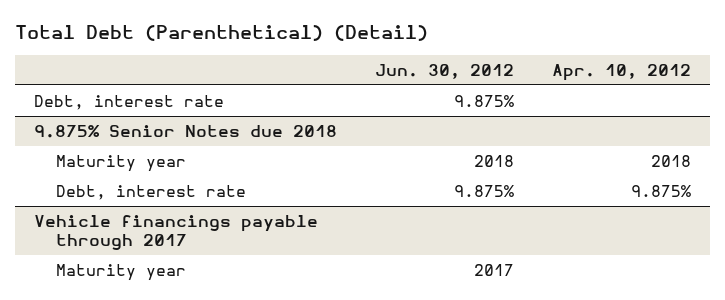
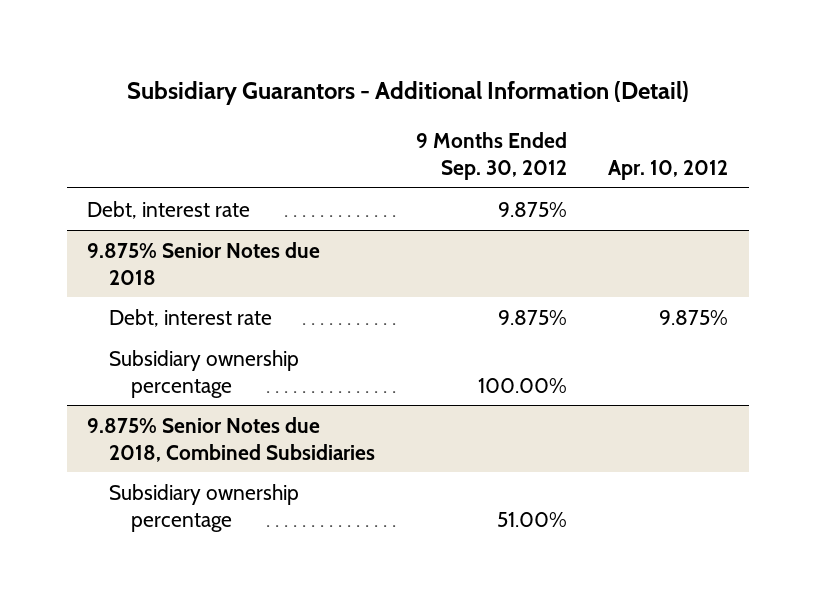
- Total Debt (Parenthetical) (Detail)
+ Subsidiary Guarantors - Additional Information (Detail)
- | Jun. 30, 2012 | Apr. 10, 2012
+ | 9 Months Ended Sep. 30, 2012 | Apr. 10, 2012
@ 9.875% Senior Notes due 2018
- Maturity year | 2018 | 2018
- Vehicle financings payable through 2017
- Maturity year | 2017 |
@ 9.875% Senior Notes due 2018
+ Subsidiary ownership percentage | 100.00% |
+ 9.875% Senior Notes due 2018, Combined Subsidiaries
+ Subsidiary ownership percentage | 51.00% |

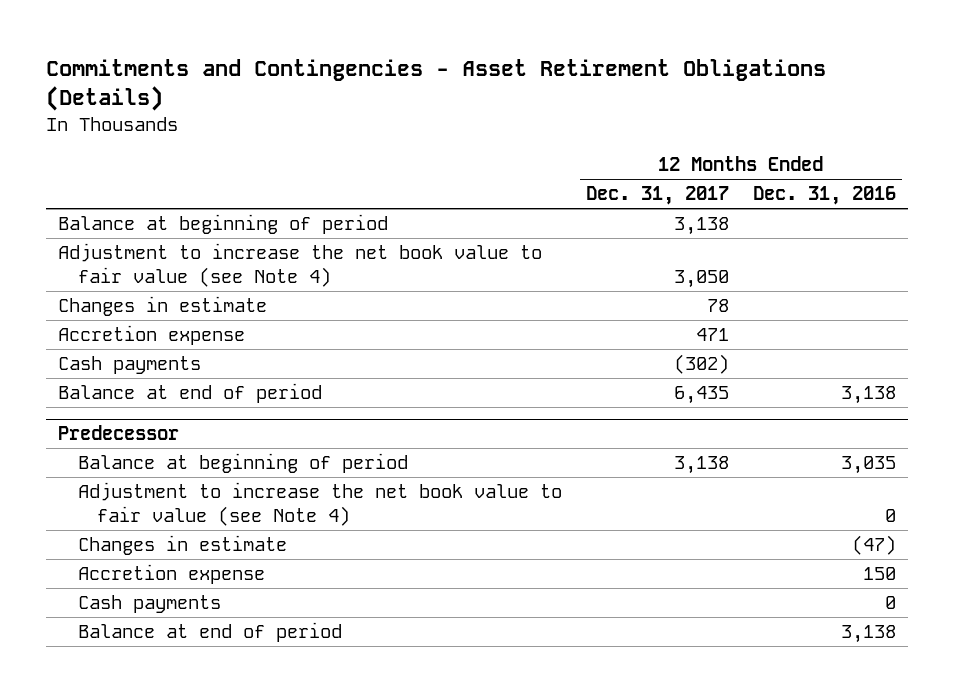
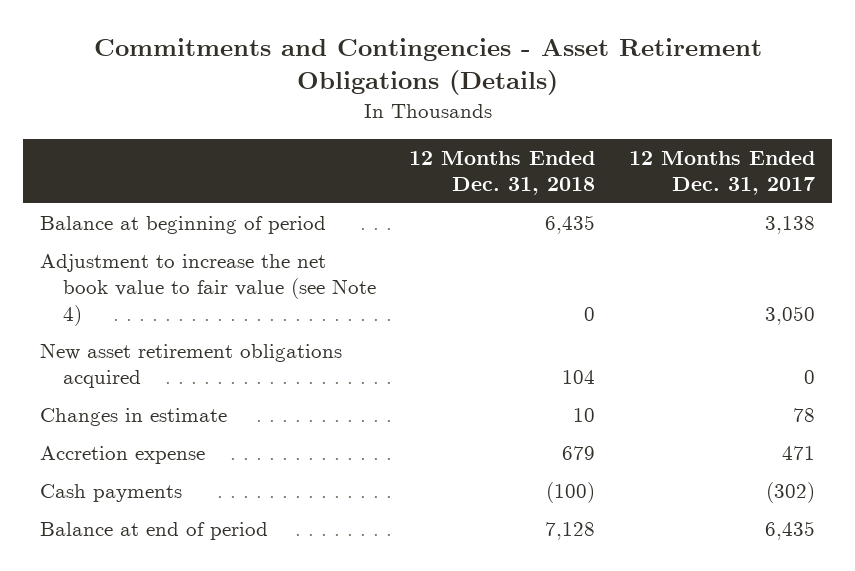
- | 12 Months Ended Dec. 31, 2017 | 12 Months Ended Dec. 31, 2016
+ | 12 Months Ended Dec. 31, 2018 | 12 Months Ended Dec. 31, 2017
+ New asset retirement obligations acquired | 104 | 0
- Predecessor
- Balance at beginning of period | 3,138 | 3,035
- Adjustment to increase the net book value to fair value (see Note 4) | | 0
- Changes in estimate | | (47)
- Accretion expense | | 150
- Cash payments | | 0
- Balance at end of period | | 3,138

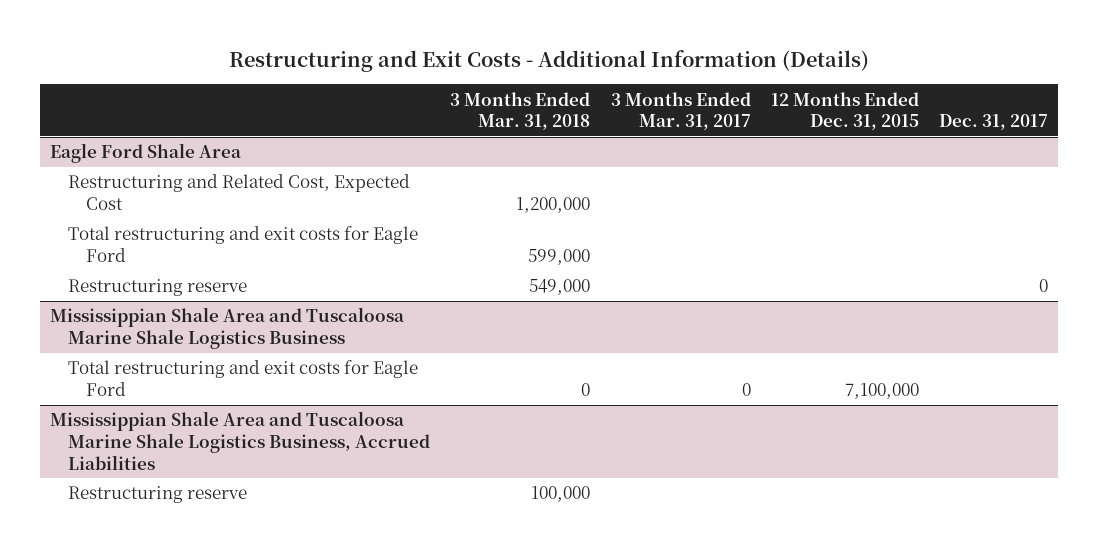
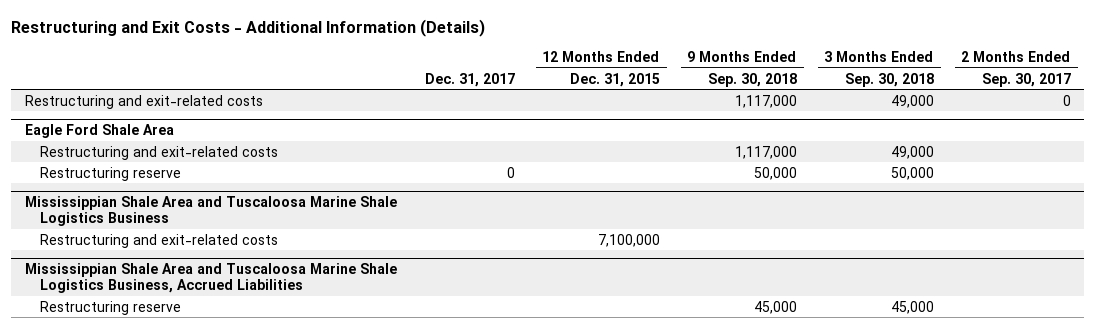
- | 3 Months Ended Mar. 31, 2018 | 3 Months Ended Mar. 31, 2017 | 12 Months Ended Dec. 31, 2015 | Dec. 31, 2017
+ | Dec. 31, 2017 | 12 Months Ended Dec. 31, 2015 | 9 Months Ended Sep. 30, 2018 | 3 Months Ended Sep. 30, 2018 | 2 Months Ended Sep. 30, 2017
+ Restructuring and exit-related costs | | | 1,117,000 | 49,000 | 0
@ Eagle Ford Shale Area
- Restructuring and Related Cost, Expected Cost | 1,200,000 | | |
- Total restructuring and exit costs for Eagle Ford | 599,000 | | |
+ Restructuring and exit-related costs | | | 1,117,000 | 49,000 |
@ Mississippian Shale Area and Tuscaloosa Marine Shale Logistics Business
- Total restructuring and exit costs for Eagle Ford | 0 | 0 | 7,100,000 |
+ Restructuring and exit-related costs | | 7,100,000 | | |

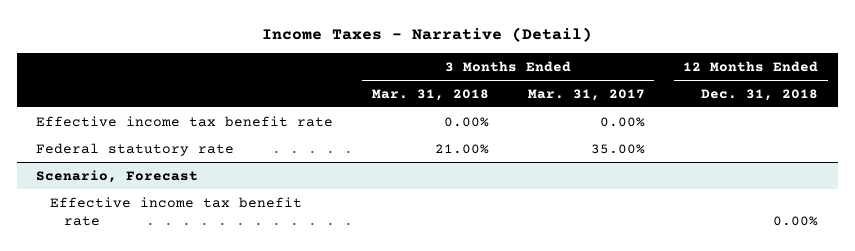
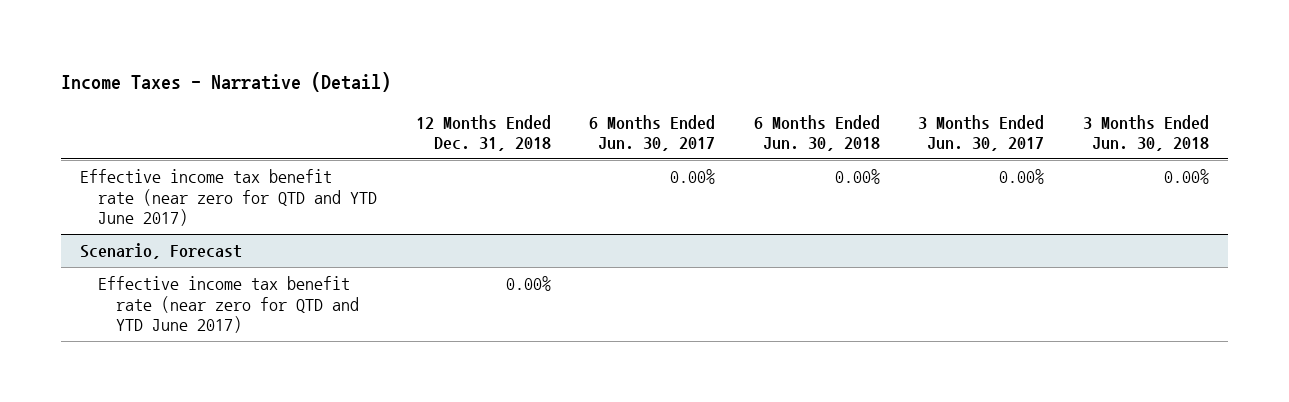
- | 3 Months Ended Mar. 31, 2018 | 3 Months Ended Mar. 31, 2017 | 12 Months Ended Dec. 31, 2018
+ | 12 Months Ended Dec. 31, 2018 | 6 Months Ended Jun. 30, 2017 | 6 Months Ended Jun. 30, 2018 | 3 Months Ended Jun. 30, 2017 | 3 Months Ended Jun. 30, 2018
- Effective income tax benefit rate | 0.00% | 0.00% |
- Federal statutory rate | 21.00% | 35.00% |
+ Effective income tax benefit rate (near zero for QTD and YTD June 2017) | | 0.00% | 0.00% | 0.00% | 0.00%
@ Scenario, Forecast
- Effective income tax benefit rate | | | 0.00%
+ Effective income tax benefit rate (near zero for QTD and YTD June 2017) | 0.00% | | | |

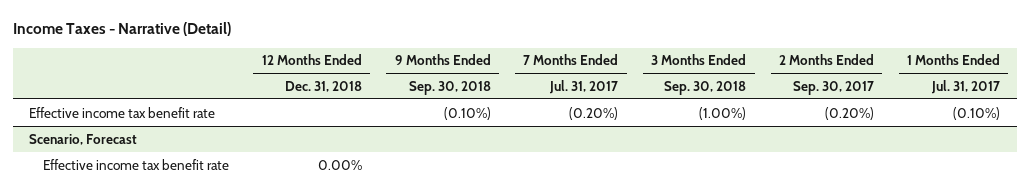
- | 12 Months Ended Dec. 31, 2018 | 6 Months Ended Jun. 30, 2017 | 6 Months Ended Jun. 30, 2018 | 3 Months Ended Jun. 30, 2017 | 3 Months Ended Jun. 30, 2018
+ | 12 Months Ended Dec. 31, 2018 | 9 Months Ended Sep. 30, 2018 | 7 Months Ended Jul. 31, 2017 | 3 Months Ended Sep. 30, 2018 | 2 Months Ended Sep. 30, 2017 | 1 Months Ended Jul. 31, 2017
- Effective income tax benefit rate (near zero for QTD and YTD June 2017) | | 0.00% | 0.00% | 0.00% | 0.00%
+ Effective income tax benefit rate | | (0.10%) | (0.20%) | (1.00%) | (0.20%) | (0.10%)
@ Scenario, Forecast
- Effective income tax benefit rate (near zero for QTD and YTD June 2017) | 0.00% | | | |
+ Effective income tax benefit rate | 0.00% | | | | |

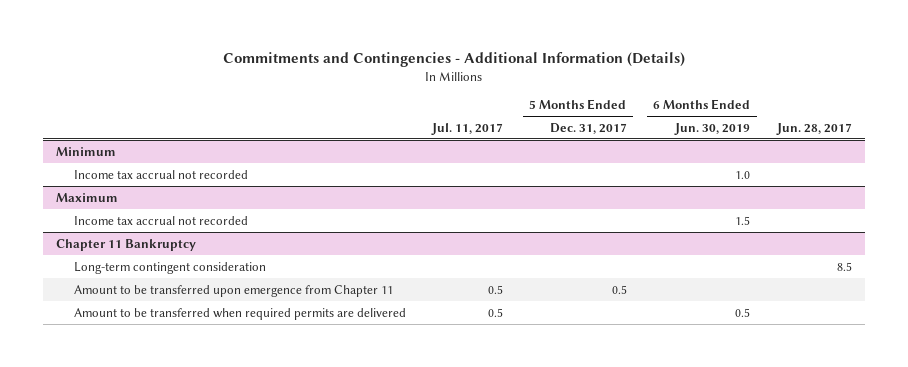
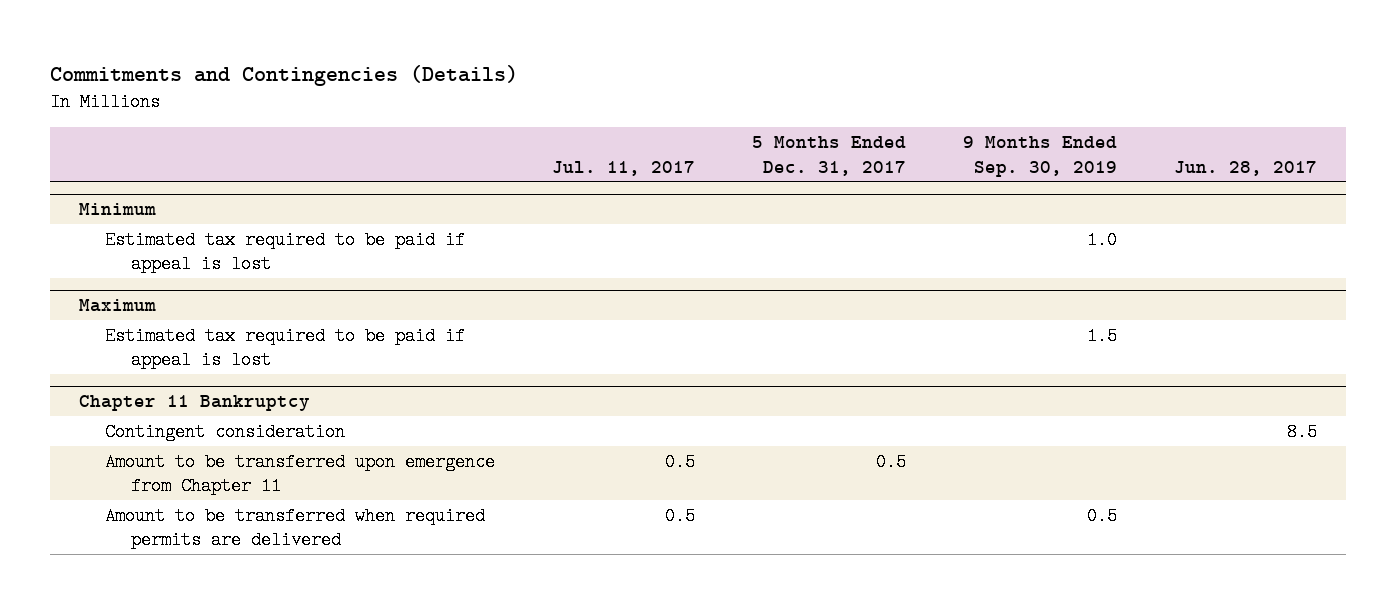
- Commitments and Contingencies - Additional Information (Details)
+ Commitments and Contingencies (Details)
- | Jul. 11, 2017 | 5 Months Ended Dec. 31, 2017 | 6 Months Ended Jun. 30, 2019 | Jun. 28, 2017
+ | Jul. 11, 2017 | 5 Months Ended Dec. 31, 2017 | 9 Months Ended Sep. 30, 2019 | Jun. 28, 2017
@ Minimum
- Income tax accrual not recorded | | | 1.0 |
+ Estimated tax required to be paid if appeal is lost | | | 1.0 |
@ Maximum
- Income tax accrual not recorded | | | 1.5 |
+ Estimated tax required to be paid if appeal is lost | | | 1.5 |
@ Chapter 11 Bankruptcy
- Long-term contingent consideration | | | | 8.5
+ Contingent consideration | | | | 8.5

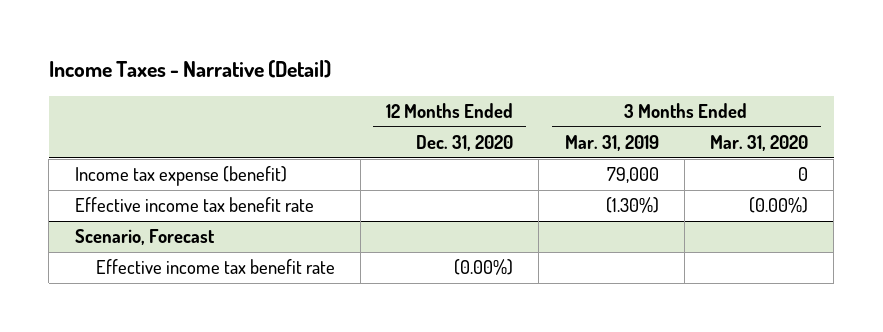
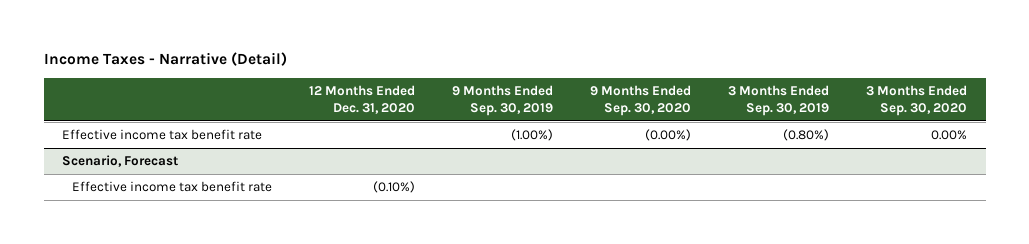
- | 12 Months Ended Dec. 31, 2020 | 3 Months Ended Mar. 31, 2019 | 3 Months Ended Mar. 31, 2020
+ | 12 Months Ended Dec. 31, 2020 | 9 Months Ended Sep. 30, 2019 | 9 Months Ended Sep. 30, 2020 | 3 Months Ended Sep. 30, 2019 | 3 Months Ended Sep. 30, 2020
- Income tax expense (benefit) | | 79,000 | 0
@ Scenario, Forecast
- Effective income tax benefit rate | (0.00%) | |
+ Effective income tax benefit rate | (0.10%) | | | |

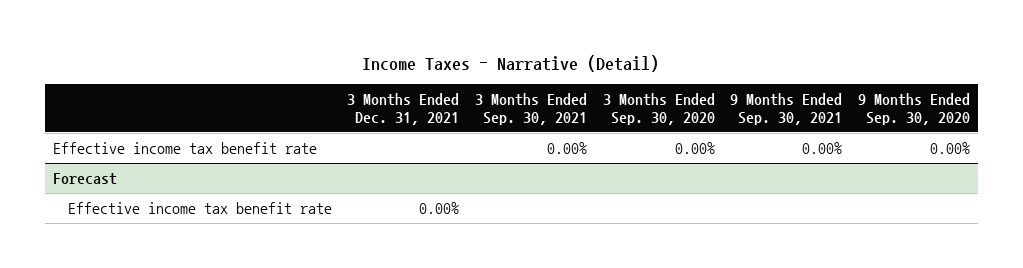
- | 12 Months Ended Dec. 31, 2020 | 9 Months Ended Sep. 30, 2019 | 9 Months Ended Sep. 30, 2020 | 3 Months Ended Sep. 30, 2019 | 3 Months Ended Sep. 30, 2020
+ | 3 Months Ended Dec. 31, 2021 | 3 Months Ended Sep. 30, 2021 | 3 Months Ended Sep. 30, 2020 | 9 Months Ended Sep. 30, 2021 | 9 Months Ended Sep. 30, 2020
- Effective income tax benefit rate | | (1.00%) | (0.00%) | (0.80%) | 0.00%
- Scenario, Forecast
+ Effective income tax benefit rate | | 0.00% | 0.00% | 0.00% | 0.00%
+ Forecast

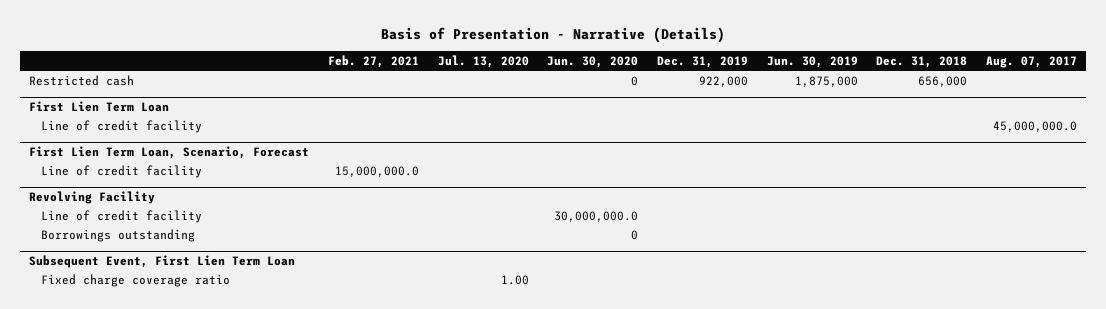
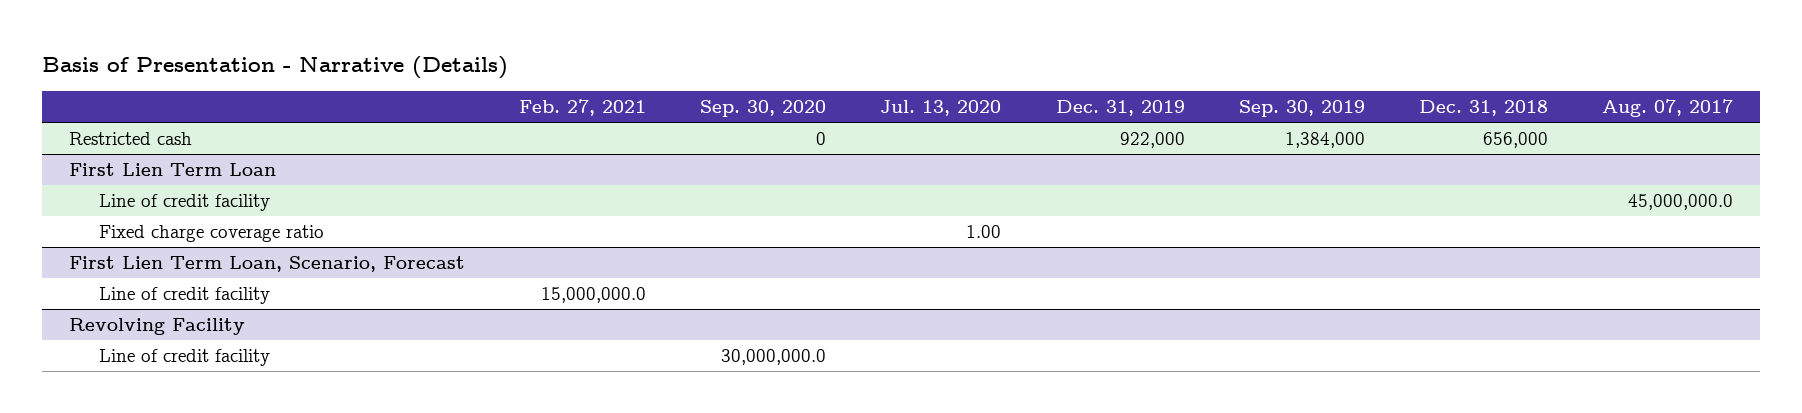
- | Feb. 27, 2021 | Jul. 13, 2020 | Jun. 30, 2020 | Dec. 31, 2019 | Jun. 30, 2019 | Dec. 31, 2018 | Aug. 07, 2017
+ | Feb. 27, 2021 | Sep. 30, 2020 | Jul. 13, 2020 | Dec. 31, 2019 | Sep. 30, 2019 | Dec. 31, 2018 | Aug. 07, 2017
@ First Lien Term Loan
+ Fixed charge coverage ratio | | | 1.00 | | | |
@ Revolving Facility
- Borrowings outstanding | | | 0 | | | |
- Subsequent Event, First Lien Term Loan
- Fixed charge coverage ratio | | 1.00 | | | | |

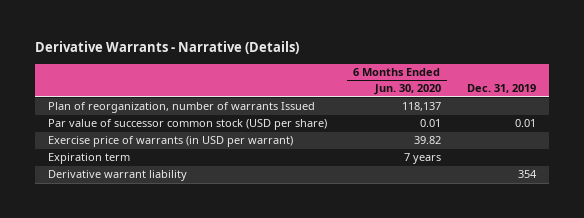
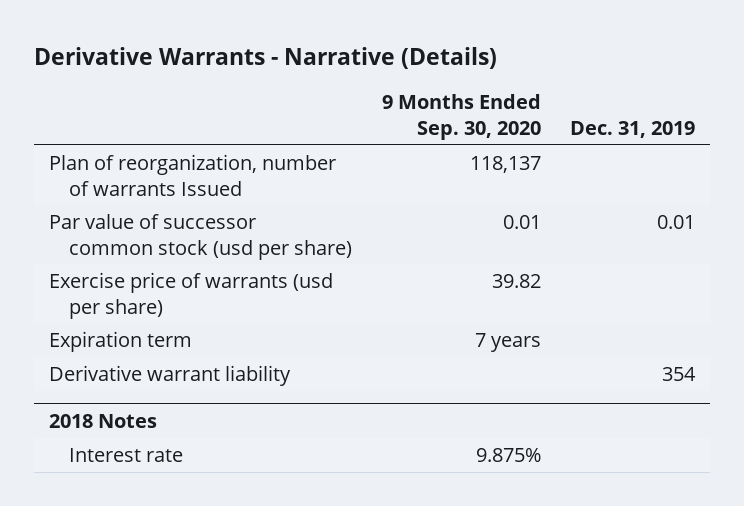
- | 6 Months Ended Jun. 30, 2020 | Dec. 31, 2019
+ | 9 Months Ended Sep. 30, 2020 | Dec. 31, 2019
- Par value of successor common stock (USD per share) | 0.01 | 0.01
- Exercise price of warrants (in USD per warrant) | 39.82 |
+ Par value of successor common stock (usd per share) | 0.01 | 0.01
+ Exercise price of warrants (usd per share) | 39.82 |
+ 2018 Notes
+ Interest rate | 9.875% |

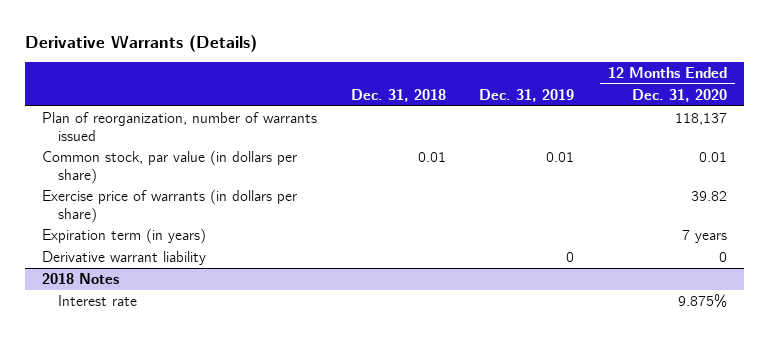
- Derivative Warrants - Narrative (Details)
+ Derivative Warrants (Details)
- | 9 Months Ended Sep. 30, 2020 | Dec. 31, 2019
+ | Dec. 31, 2018 | Dec. 31, 2019 | 12 Months Ended Dec. 31, 2020
- Plan of reorganization, number of warrants Issued | 118,137 |
- Par value of successor common stock (usd per share) | 0.01 | 0.01
- Exercise price of warrants (usd per share) | 39.82 |
- Expiration term | 7 years |
- Derivative warrant liability | | 354
+ Plan of reorganization, number of warrants issued | | | 118,137
+ Common stock, par value (in dollars per share) | 0.01 | 0.01 | 0.01
+ Exercise price of warrants (in dollars per share) | | | 39.82
+ Expiration term (in years) | | | 7 years
+ Derivative warrant liability | | 0 | 0

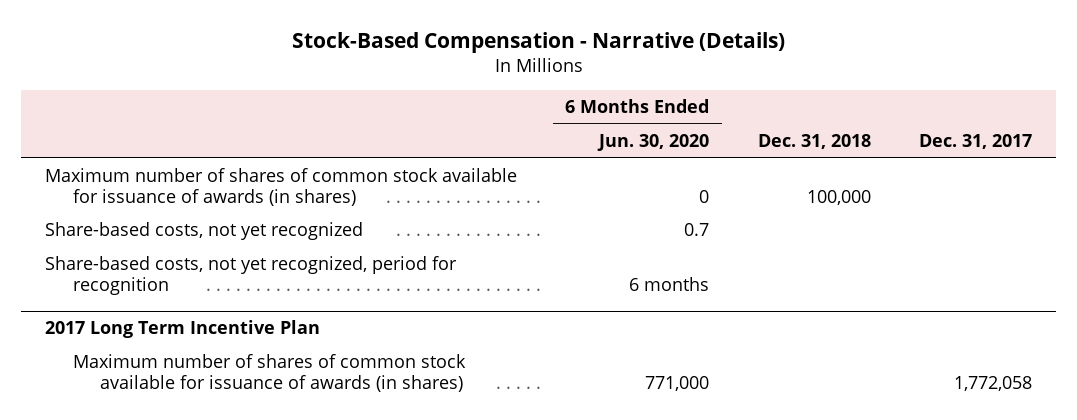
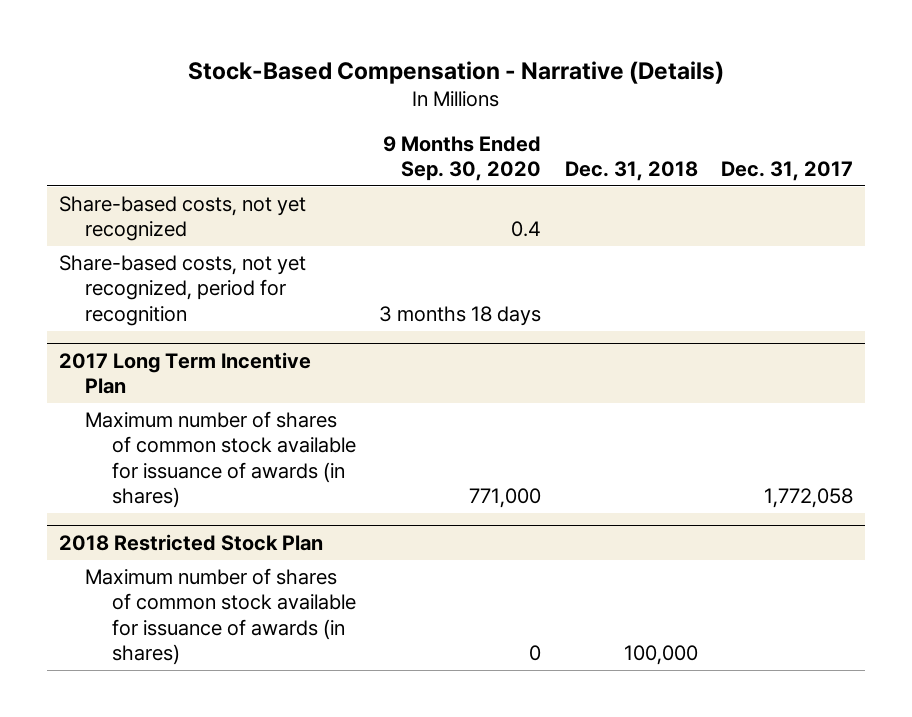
- | 6 Months Ended Jun. 30, 2020 | Dec. 31, 2018 | Dec. 31, 2017
+ | 9 Months Ended Sep. 30, 2020 | Dec. 31, 2018 | Dec. 31, 2017
- Maximum number of shares of common stock available for issuance of awards (in shares) | 0 | 100,000 |
+ 2018 Restricted Stock Plan
+ Maximum number of shares of common stock available for issuance of awards (in shares) | 0 | 100,000 |

